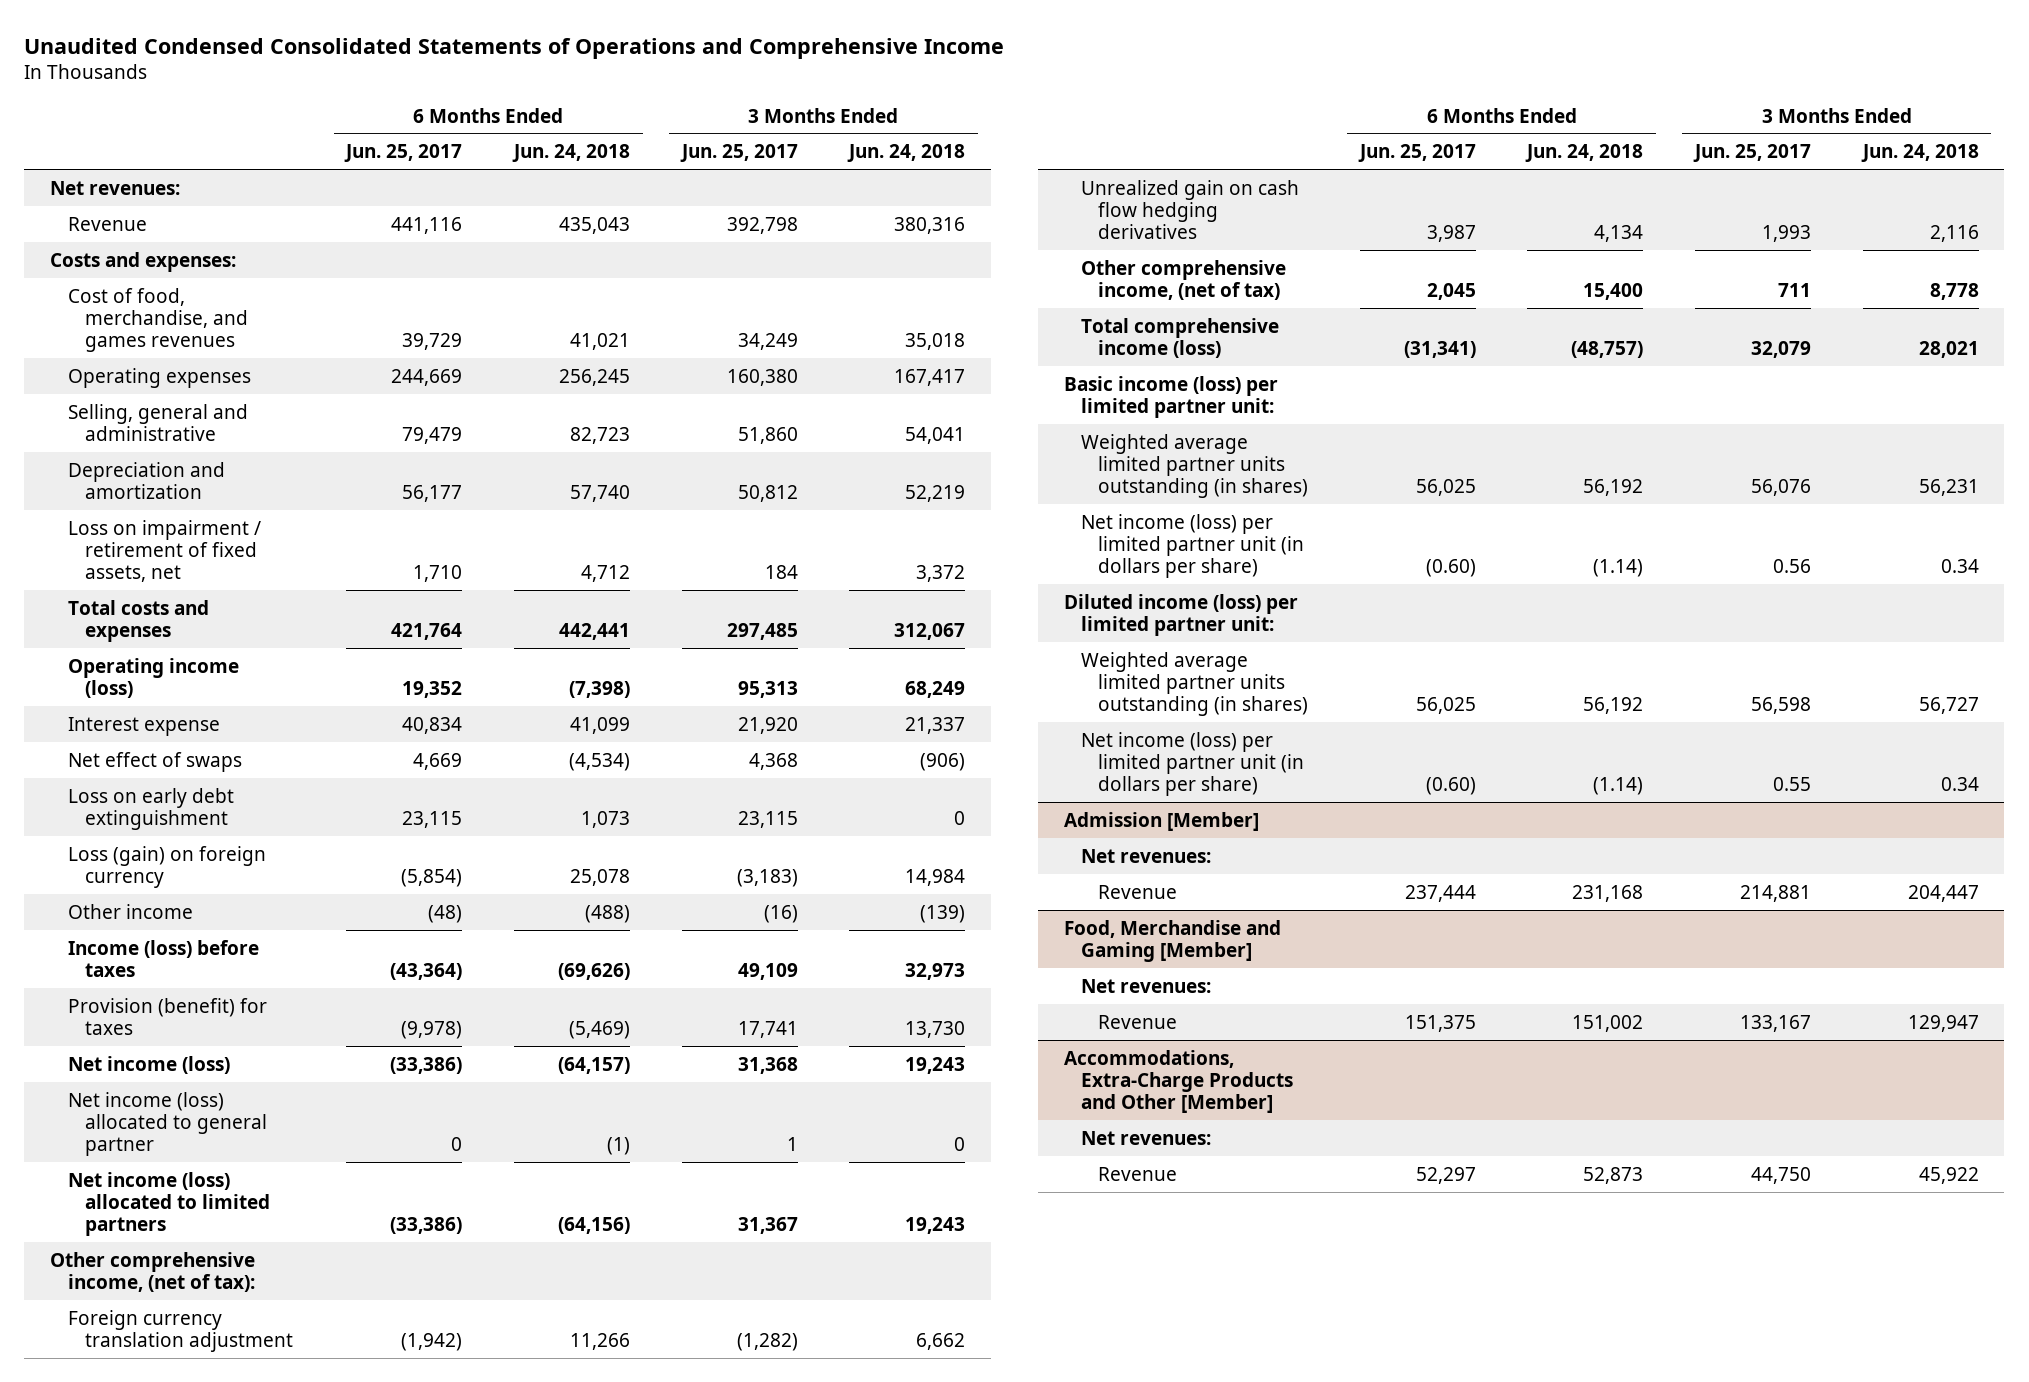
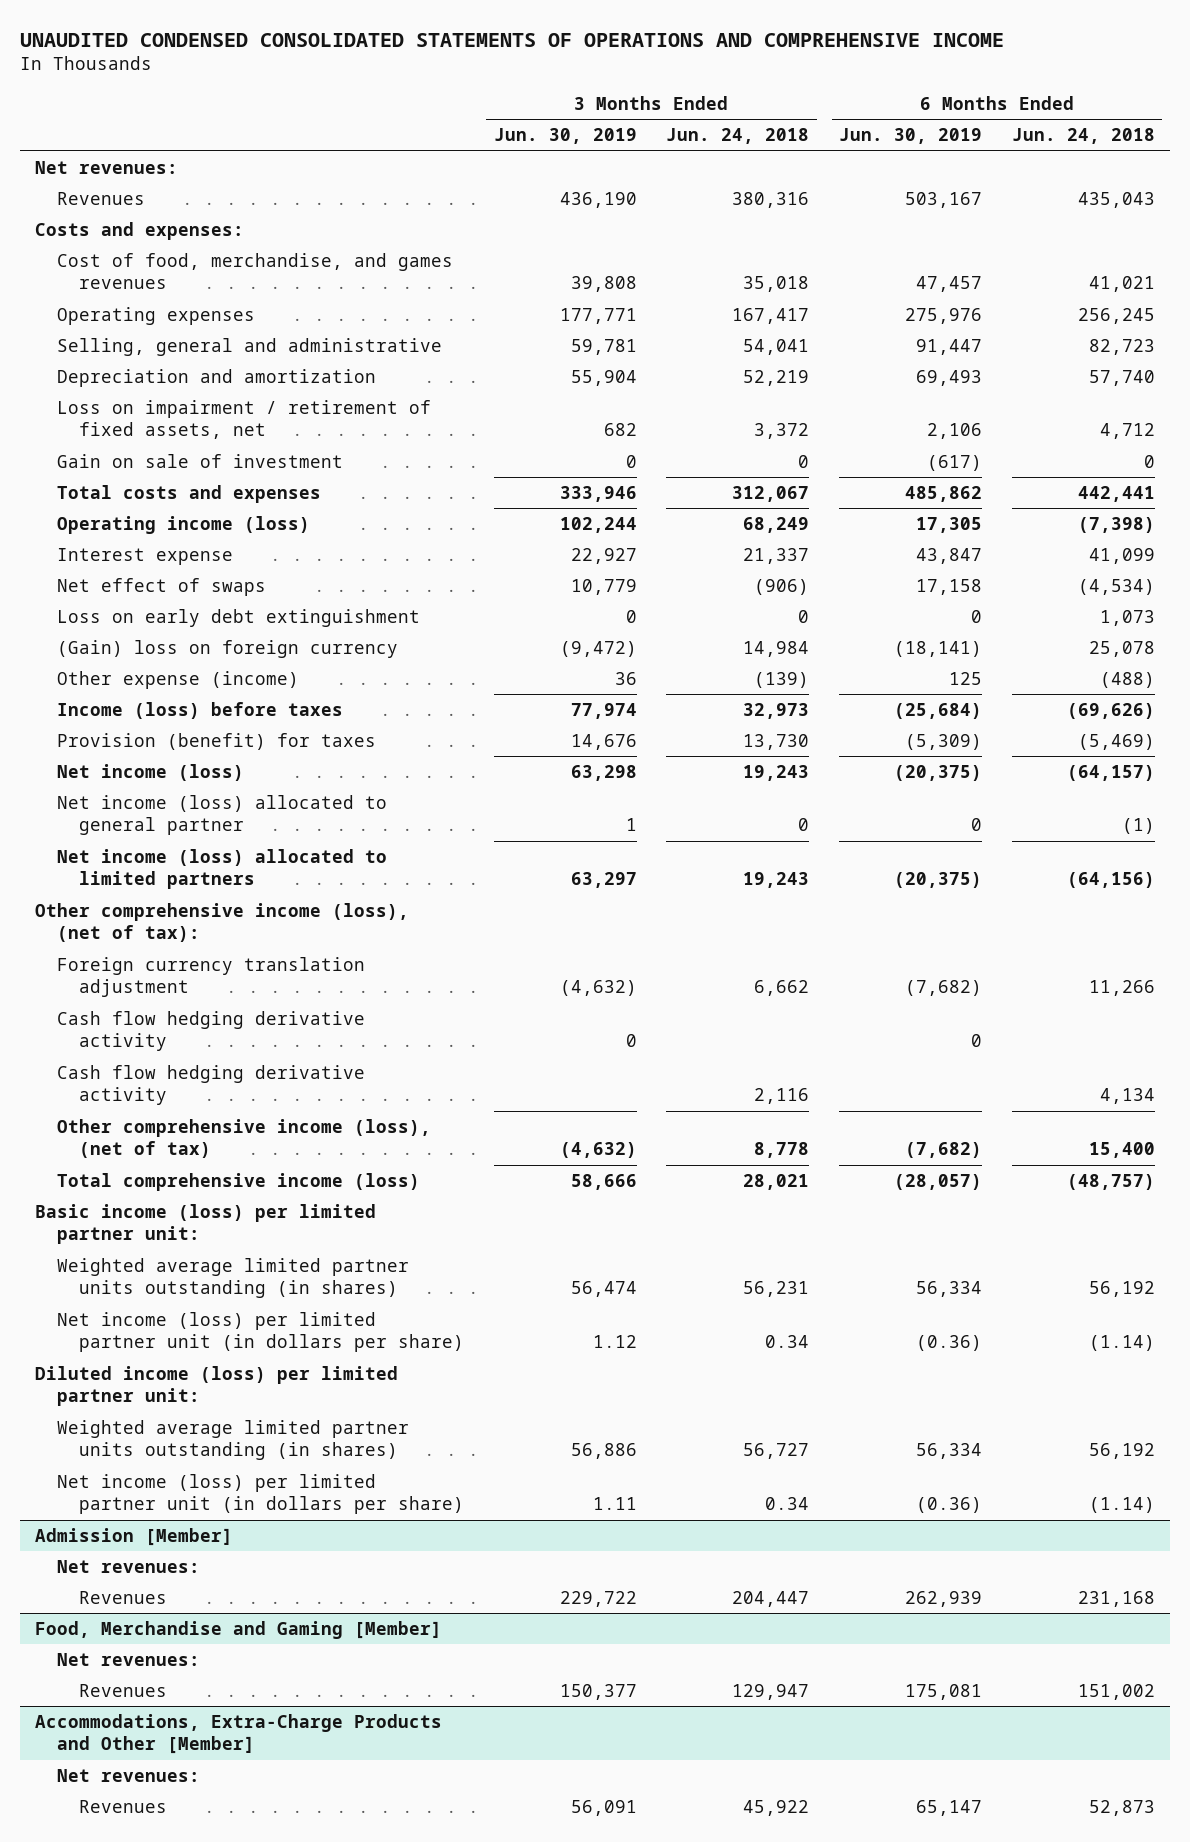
- Unaudited Condensed Consolidated Statements of Operations and Comprehensive Income
+ UNAUDITED CONDENSED CONSOLIDATED STATEMENTS OF OPERATIONS AND COMPREHENSIVE INCOME
- | 6 Months Ended Jun. 25, 2017 | 6 Months Ended Jun. 24, 2018 | 3 Months Ended Jun. 25, 2017 | 3 Months Ended Jun. 24, 2018
+ | 3 Months Ended Jun. 30, 2019 | 3 Months Ended Jun. 24, 2018 | 6 Months Ended Jun. 30, 2019 | 6 Months Ended Jun. 24, 2018
- Revenue | 441,116 | 435,043 | 392,798 | 380,316
+ Revenues | 436,190 | 380,316 | 503,167 | 435,043
+ Gain on sale of investment | 0 | 0 | (617) | 0
- Loss (gain) on foreign currency | (5,854) | 25,078 | (3,183) | 14,984
- Other income | (48) | (488) | (16) | (139)
+ (Gain) loss on foreign currency | (9,472) | 14,984 | (18,141) | 25,078
+ Other expense (income) | 36 | (139) | 125 | (488)
- Other comprehensive income, (net of tax):
+ Other comprehensive income (loss), (net of tax):
- Unrealized gain on cash flow hedging derivatives | 3,987 | 4,134 | 1,993 | 2,116
- Other comprehensive income, (net of tax) | 2,045 | 15,400 | 711 | 8,778
+ Cash flow hedging derivative activity | 0 | | 0 |
+ Cash flow hedging derivative activity | | 2,116 | | 4,134
+ Other comprehensive income (loss), (net of tax) | (4,632) | 8,778 | (7,682) | 15,400
@ Admission [Member]
- Revenue | 237,444 | 231,168 | 214,881 | 204,447
+ Revenues | 229,722 | 204,447 | 262,939 | 231,168
@ Food, Merchandise and Gaming [Member]
- Revenue | 151,375 | 151,002 | 133,167 | 129,947
+ Revenues | 150,377 | 129,947 | 175,081 | 151,002
@ Accommodations, Extra-Charge Products and Other [Member]
- Revenue | 52,297 | 52,873 | 44,750 | 45,922
+ Revenues | 56,091 | 45,922 | 65,147 | 52,873

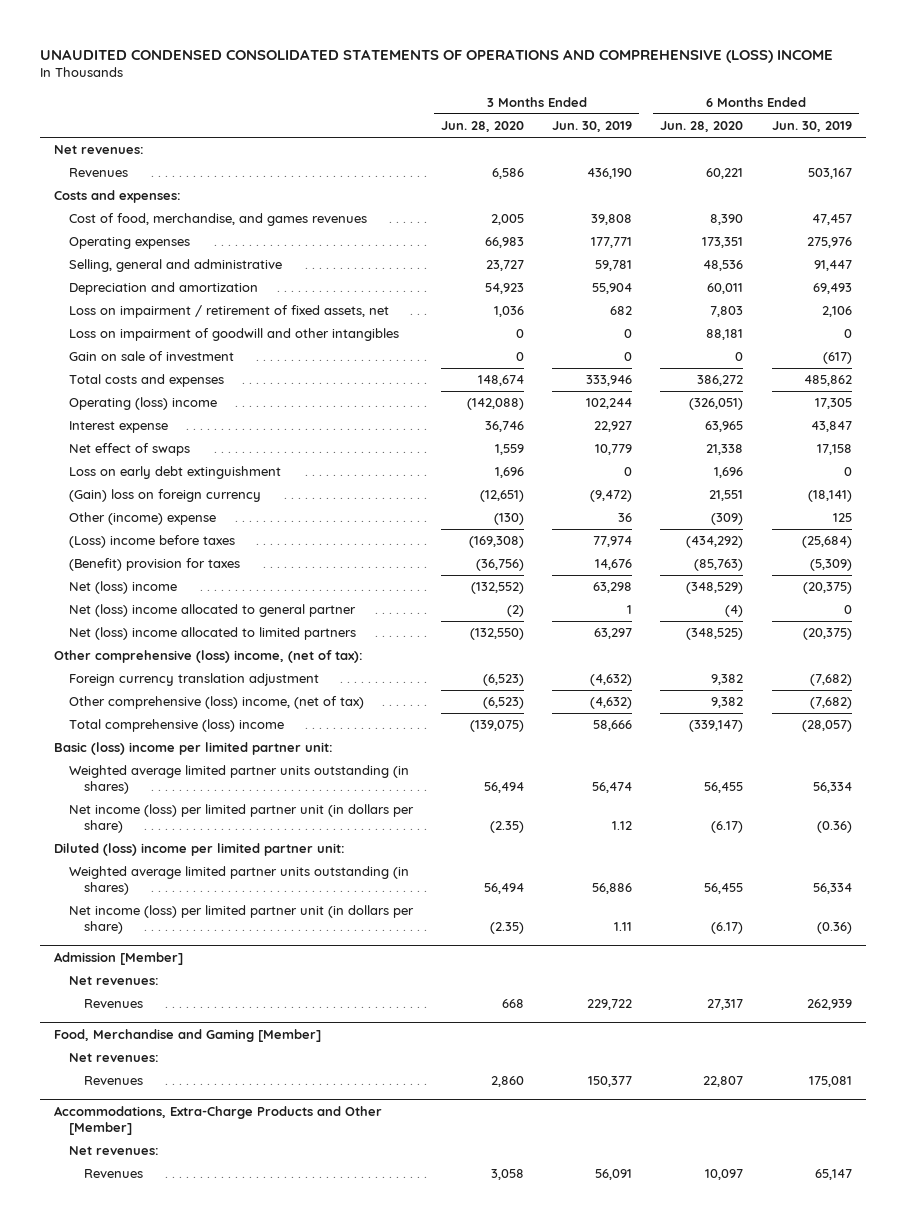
- UNAUDITED CONDENSED CONSOLIDATED STATEMENTS OF OPERATIONS AND COMPREHENSIVE INCOME
+ UNAUDITED CONDENSED CONSOLIDATED STATEMENTS OF OPERATIONS AND COMPREHENSIVE (LOSS) INCOME
- | 3 Months Ended Jun. 30, 2019 | 3 Months Ended Jun. 24, 2018 | 6 Months Ended Jun. 30, 2019 | 6 Months Ended Jun. 24, 2018
+ | 3 Months Ended Jun. 28, 2020 | 3 Months Ended Jun. 30, 2019 | 6 Months Ended Jun. 28, 2020 | 6 Months Ended Jun. 30, 2019
+ Loss on impairment of goodwill and other intangibles | 0 | 0 | 88,181 | 0
- Operating income (loss) | 102,244 | 68,249 | 17,305 | (7,398)
+ Operating (loss) income | (142,088) | 102,244 | (326,051) | 17,305
- Other expense (income) | 36 | (139) | 125 | (488)
- Income (loss) before taxes | 77,974 | 32,973 | (25,684) | (69,626)
- Provision (benefit) for taxes | 14,676 | 13,730 | (5,309) | (5,469)
- Net income (loss) | 63,298 | 19,243 | (20,375) | (64,157)
- Net income (loss) allocated to general partner | 1 | 0 | 0 | (1)
- Net income (loss) allocated to limited partners | 63,297 | 19,243 | (20,375) | (64,156)
- Other comprehensive income (loss), (net of tax):
+ Other (income) expense | (130) | 36 | (309) | 125
+ (Loss) income before taxes | (169,308) | 77,974 | (434,292) | (25,684)
+ (Benefit) provision for taxes | (36,756) | 14,676 | (85,763) | (5,309)
+ Net (loss) income | (132,552) | 63,298 | (348,529) | (20,375)
+ Net (loss) income allocated to general partner | (2) | 1 | (4) | 0
+ Net (loss) income allocated to limited partners | (132,550) | 63,297 | (348,525) | (20,375)
+ Other comprehensive (loss) income, (net of tax):
- Cash flow hedging derivative activity | 0 | | 0 |
- Cash flow hedging derivative activity | | 2,116 | | 4,134
- Other comprehensive income (loss), (net of tax) | (4,632) | 8,778 | (7,682) | 15,400
- Total comprehensive income (loss) | 58,666 | 28,021 | (28,057) | (48,757)
- Basic income (loss) per limited partner unit:
+ Other comprehensive (loss) income, (net of tax) | (6,523) | (4,632) | 9,382 | (7,682)
+ Total comprehensive (loss) income | (139,075) | 58,666 | (339,147) | (28,057)
+ Basic (loss) income per limited partner unit:
- Diluted income (loss) per limited partner unit:
+ Diluted (loss) income per limited partner unit:

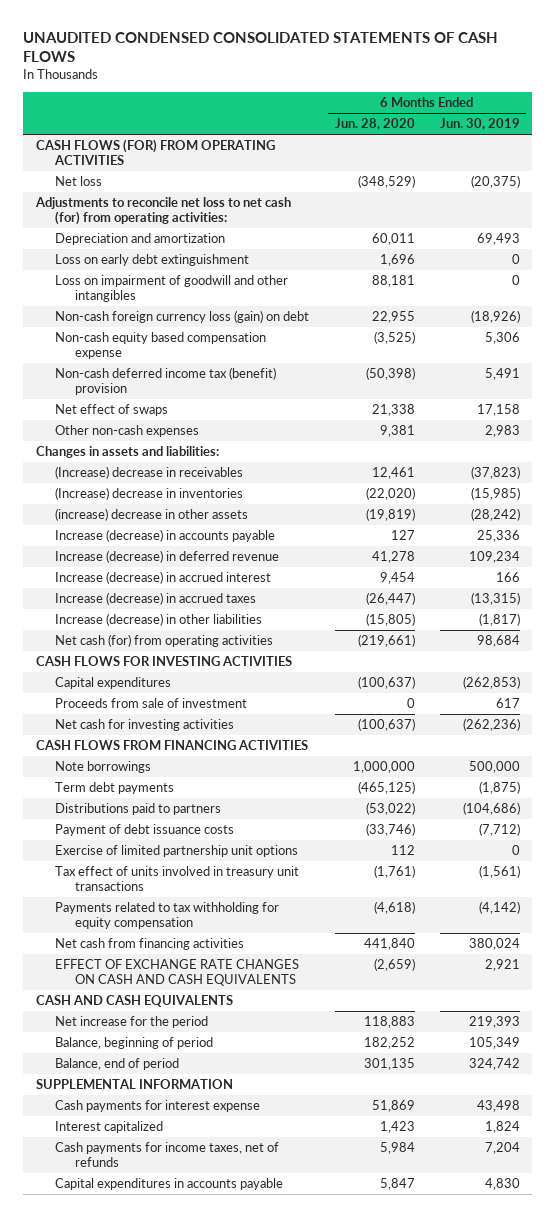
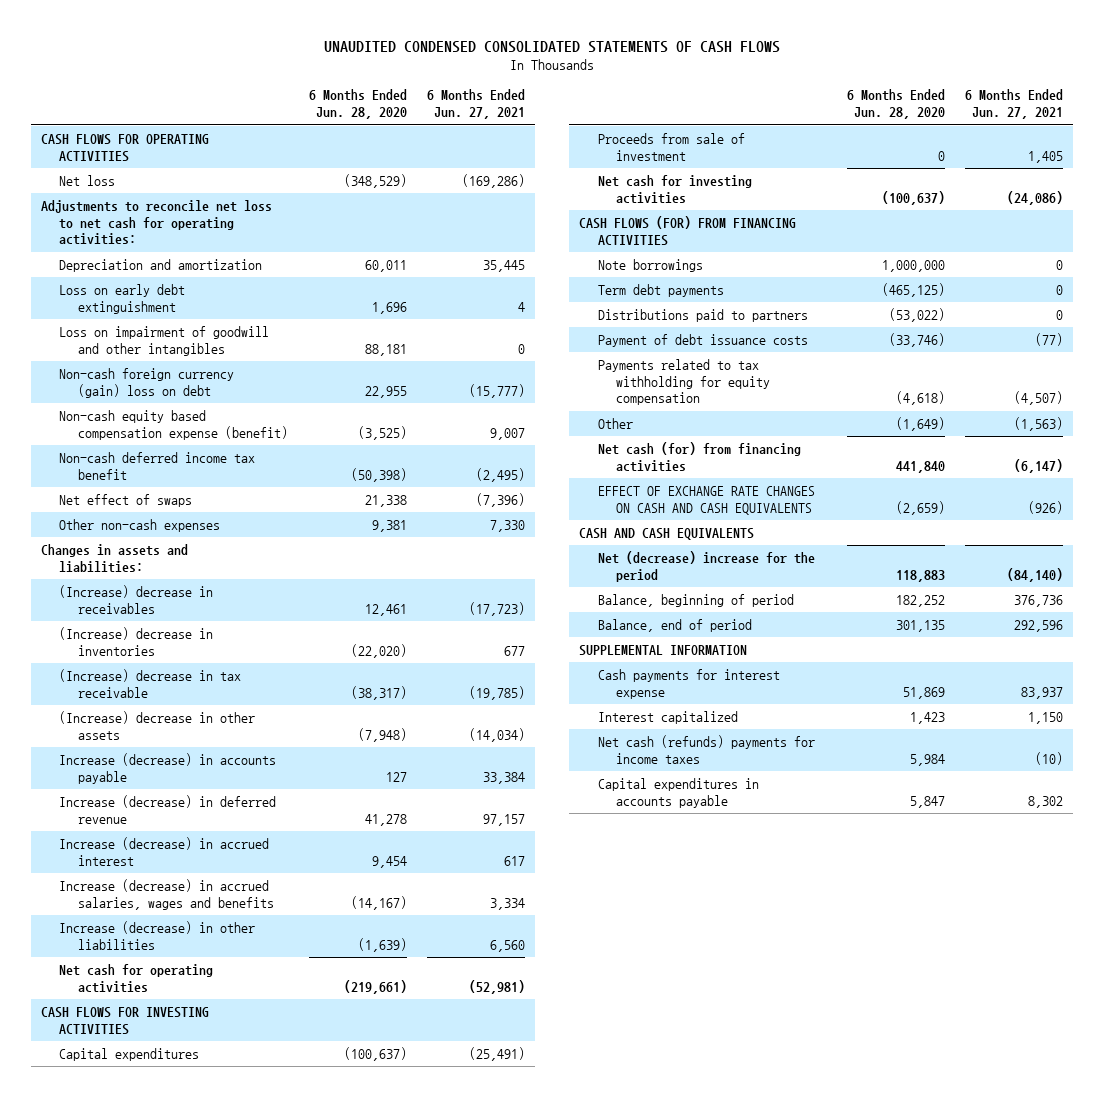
- | 6 Months Ended Jun. 28, 2020 | 6 Months Ended Jun. 30, 2019
+ | 6 Months Ended Jun. 28, 2020 | 6 Months Ended Jun. 27, 2021
- CASH FLOWS (FOR) FROM OPERATING ACTIVITIES
+ CASH FLOWS FOR OPERATING ACTIVITIES
- Adjustments to reconcile net loss to net cash (for) from operating activities:
+ Adjustments to reconcile net loss to net cash for operating activities:
- Non-cash foreign currency loss (gain) on debt | 22,955 | (18,926)
- Non-cash equity based compensation expense | (3,525) | 5,306
- Non-cash deferred income tax (benefit) provision | (50,398) | 5,491
+ Non-cash foreign currency (gain) loss on debt | 22,955 | (15,777)
+ Non-cash equity based compensation expense (benefit) | (3,525) | 9,007
+ Non-cash deferred income tax benefit | (50,398) | (2,495)
- (increase) decrease in other assets | (19,819) | (28,242)
+ (Increase) decrease in tax receivable | (38,317) | (19,785)
+ (Increase) decrease in other assets | (7,948) | (14,034)
- Increase (decrease) in accrued taxes | (26,447) | (13,315)
- Increase (decrease) in other liabilities | (15,805) | (1,817)
- Net cash (for) from operating activities | (219,661) | 98,684
+ Increase (decrease) in accrued salaries, wages and benefits | (14,167) | 3,334
+ Increase (decrease) in other liabilities | (1,639) | 6,560
+ Net cash for operating activities | (219,661) | (52,981)
- CASH FLOWS FROM FINANCING ACTIVITIES
+ CASH FLOWS (FOR) FROM FINANCING ACTIVITIES
- Exercise of limited partnership unit options | 112 | 0
- Tax effect of units involved in treasury unit transactions | (1,761) | (1,561)
- Net cash from financing activities | 441,840 | 380,024
+ Other | (1,649) | (1,563)
+ Net cash (for) from financing activities | 441,840 | (6,147)
- Net increase for the period | 118,883 | 219,393
+ Net (decrease) increase for the period | 118,883 | (84,140)
- Cash payments for income taxes, net of refunds | 5,984 | 7,204
+ Net cash (refunds) payments for income taxes | 5,984 | (10)

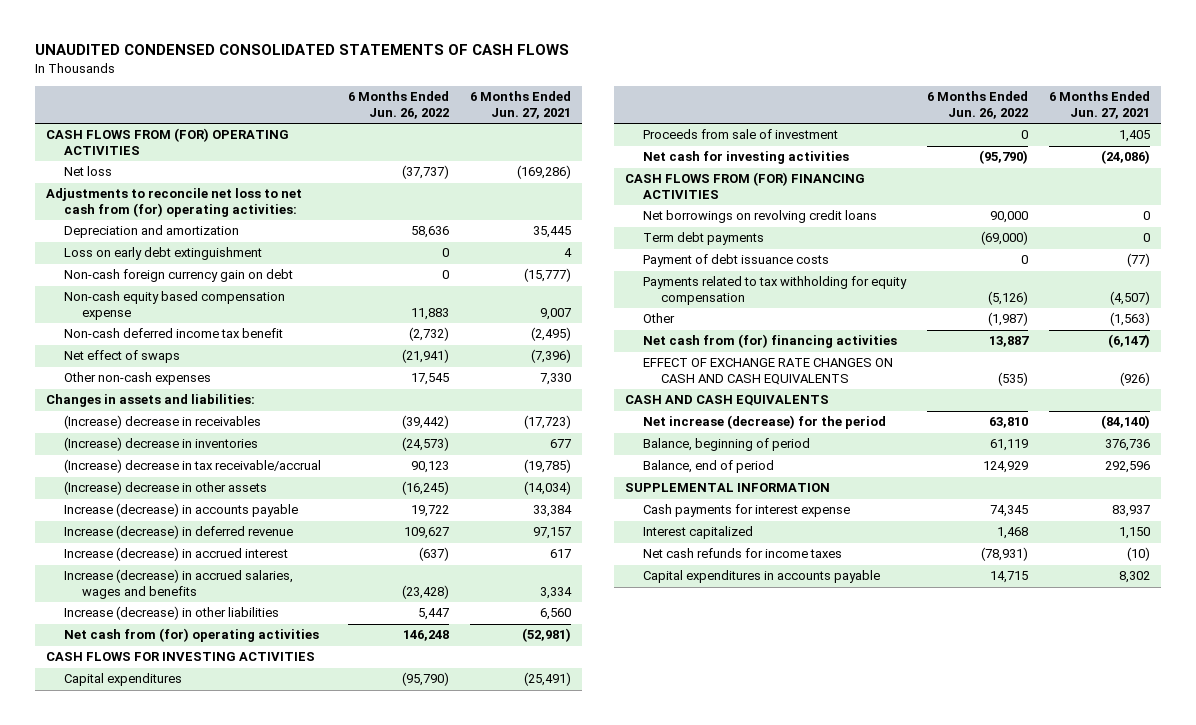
- | 6 Months Ended Jun. 28, 2020 | 6 Months Ended Jun. 27, 2021
+ | 6 Months Ended Jun. 26, 2022 | 6 Months Ended Jun. 27, 2021
- CASH FLOWS FOR OPERATING ACTIVITIES
+ CASH FLOWS FROM (FOR) OPERATING ACTIVITIES
- Adjustments to reconcile net loss to net cash for operating activities:
+ Adjustments to reconcile net loss to net cash from (for) operating activities:
- Loss on impairment of goodwill and other intangibles | 88,181 | 0
- Non-cash foreign currency (gain) loss on debt | 22,955 | (15,777)
- Non-cash equity based compensation expense (benefit) | (3,525) | 9,007
+ Non-cash foreign currency gain on debt | 0 | (15,777)
+ Non-cash equity based compensation expense | 11,883 | 9,007
- (Increase) decrease in tax receivable | (38,317) | (19,785)
+ (Increase) decrease in tax receivable/accrual | 90,123 | (19,785)
- Net cash for operating activities | (219,661) | (52,981)
+ Net cash from (for) operating activities | 146,248 | (52,981)
- CASH FLOWS (FOR) FROM FINANCING ACTIVITIES
- Note borrowings | 1,000,000 | 0
+ CASH FLOWS FROM (FOR) FINANCING ACTIVITIES
+ Net borrowings on revolving credit loans | 90,000 | 0
- Distributions paid to partners | (53,022) | 0
- Net cash (for) from financing activities | 441,840 | (6,147)
+ Net cash from (for) financing activities | 13,887 | (6,147)
- Net (decrease) increase for the period | 118,883 | (84,140)
+ Net increase (decrease) for the period | 63,810 | (84,140)
- Net cash (refunds) payments for income taxes | 5,984 | (10)
+ Net cash refunds for income taxes | (78,931) | (10)

